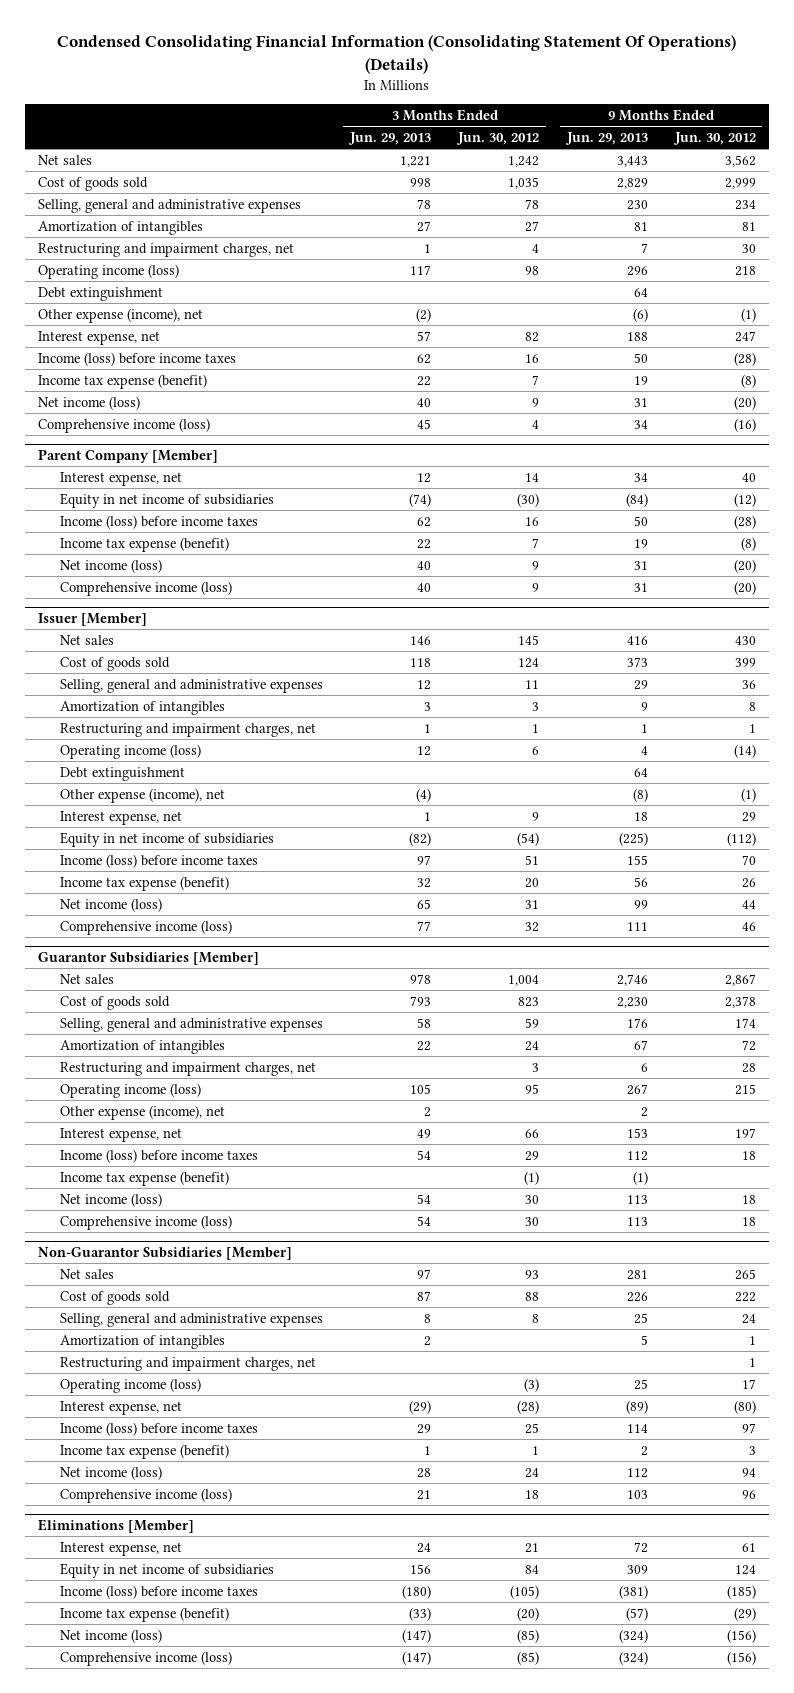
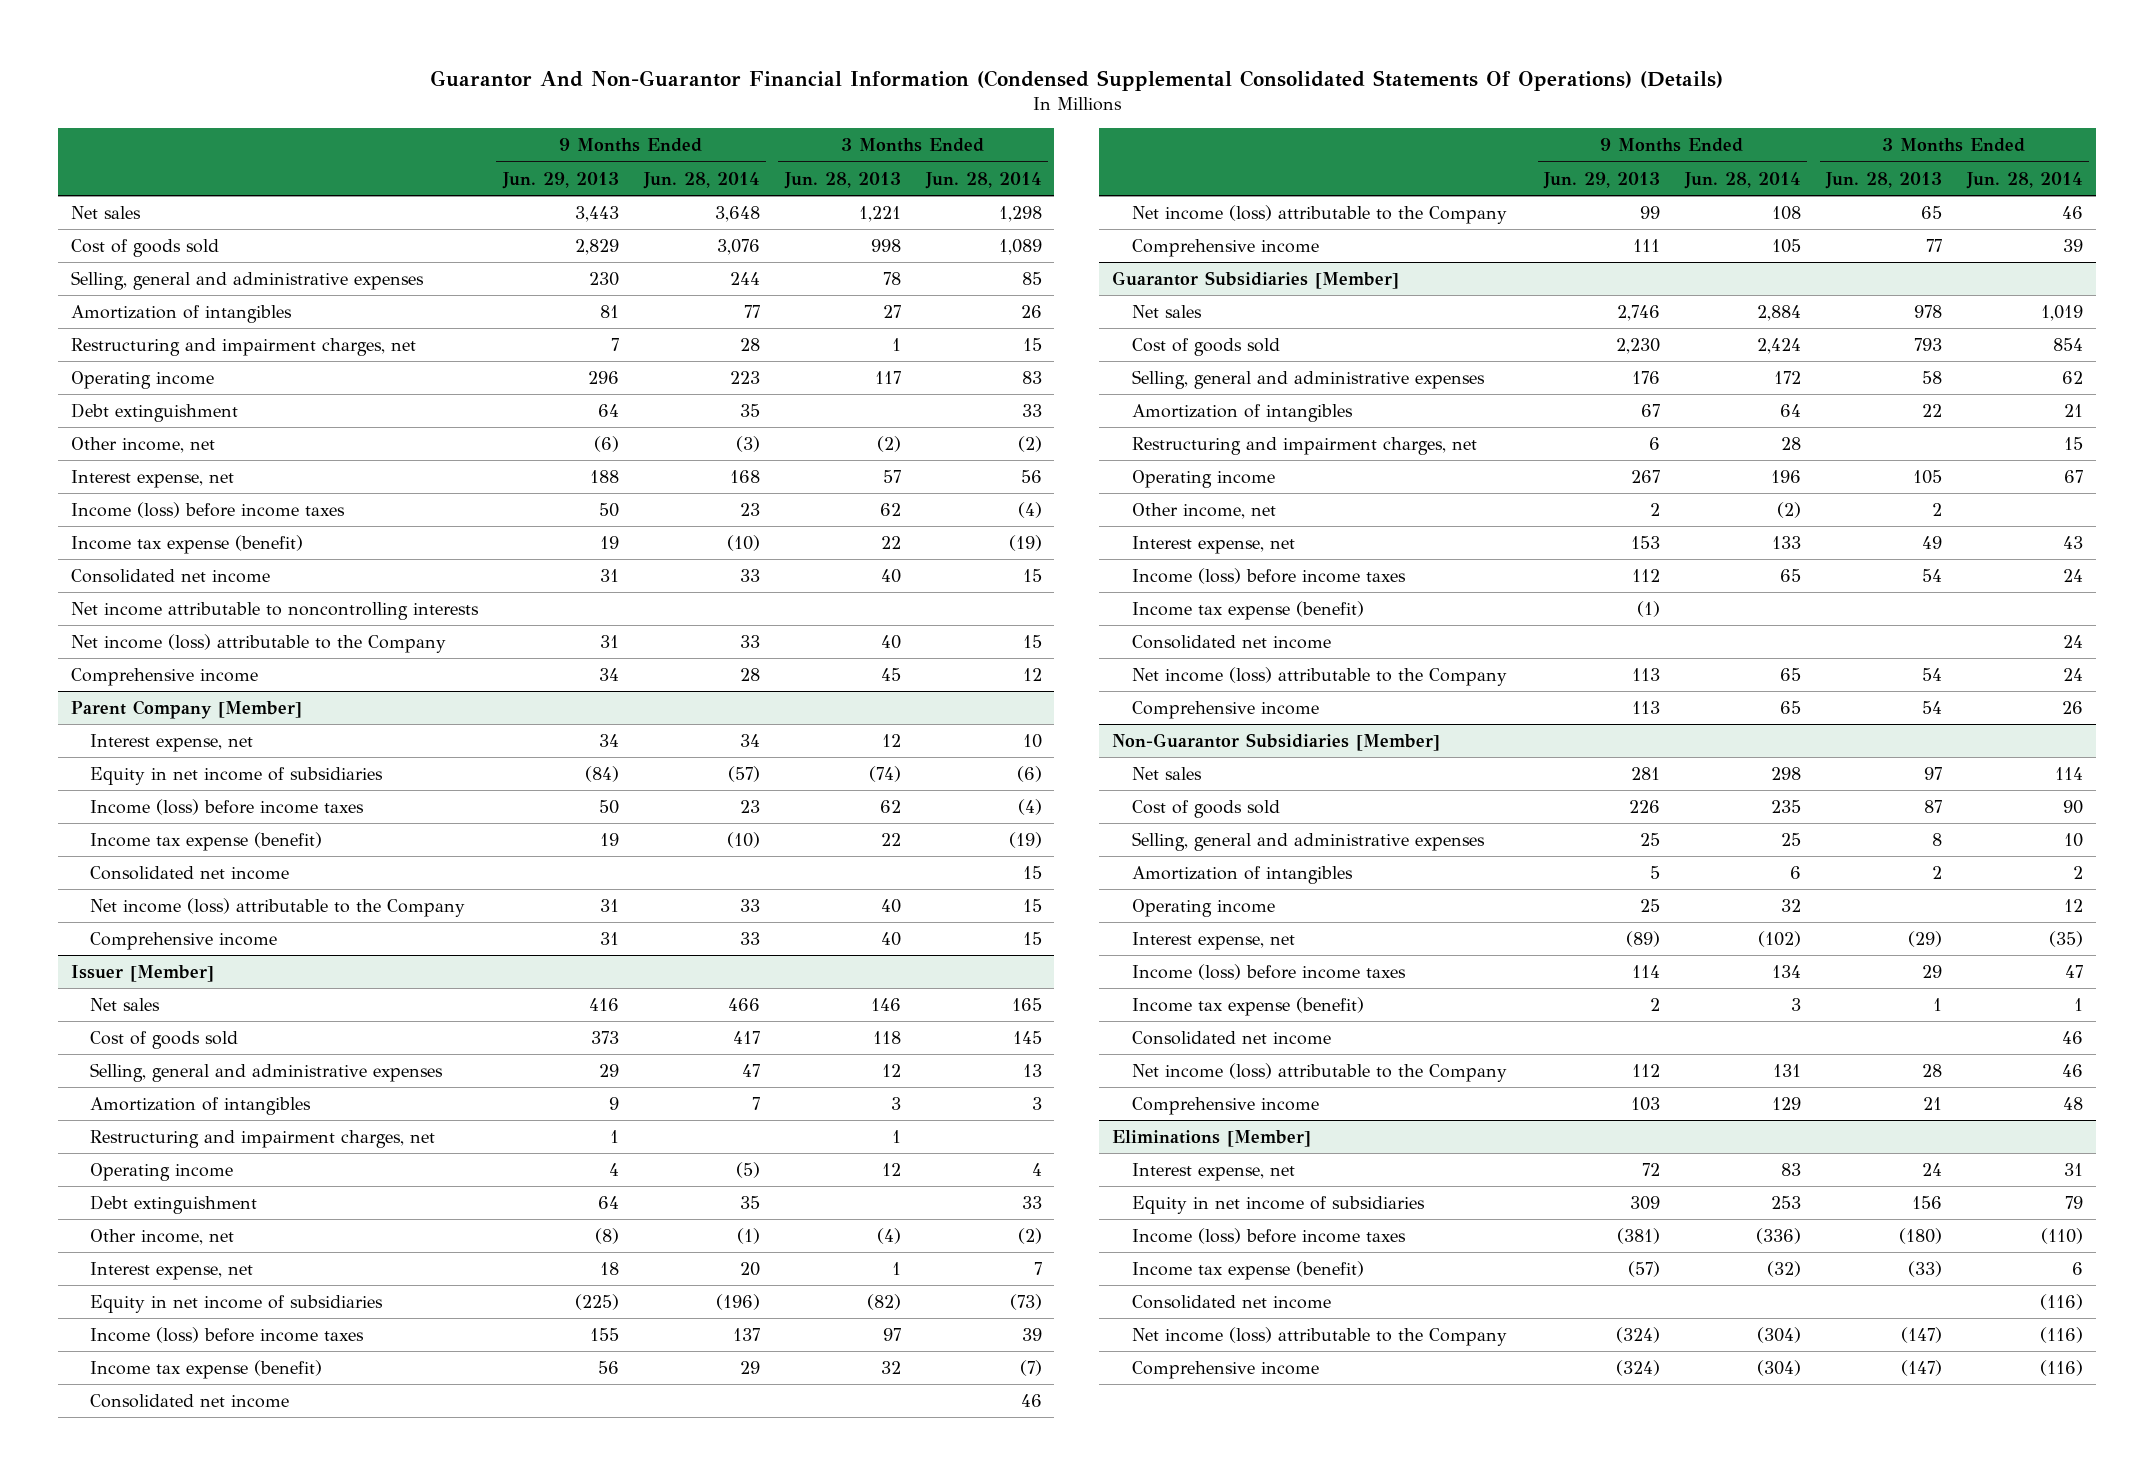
- Condensed Consolidating Financial Information (Consolidating Statement Of Operations) (Details)
+ Guarantor And Non-Guarantor Financial Information (Condensed Supplemental Consolidated Statements Of Operations) (Details)
- | 3 Months Ended Jun. 29, 2013 | 3 Months Ended Jun. 30, 2012 | 9 Months Ended Jun. 29, 2013 | 9 Months Ended Jun. 30, 2012
+ | 9 Months Ended Jun. 29, 2013 | 9 Months Ended Jun. 28, 2014 | 3 Months Ended Jun. 28, 2013 | 3 Months Ended Jun. 28, 2014
- Operating income (loss) | 117 | 98 | 296 | 218
+ Operating income | 296 | 223 | 117 | 83
- Other expense (income), net | (2) | | (6) | (1)
+ Other income, net | (6) | (3) | (2) | (2)
- Net income (loss) | 40 | 9 | 31 | (20)
- Comprehensive income (loss) | 45 | 4 | 34 | (16)
+ Consolidated net income | 31 | 33 | 40 | 15
+ Net income attributable to noncontrolling interests
+ Net income (loss) attributable to the Company | 31 | 33 | 40 | 15
+ Comprehensive income | 34 | 28 | 45 | 12
@ Parent Company [Member]
- Net income (loss) | 40 | 9 | 31 | (20)
- Comprehensive income (loss) | 40 | 9 | 31 | (20)
+ Consolidated net income | | | | 15
+ Net income (loss) attributable to the Company | 31 | 33 | 40 | 15
+ Comprehensive income | 31 | 33 | 40 | 15
@ Issuer [Member]
- Operating income (loss) | 12 | 6 | 4 | (14)
+ Operating income | 4 | (5) | 12 | 4
- Other expense (income), net | (4) | | (8) | (1)
+ Other income, net | (8) | (1) | (4) | (2)
- Net income (loss) | 65 | 31 | 99 | 44
- Comprehensive income (loss) | 77 | 32 | 111 | 46
+ Consolidated net income | | | | 46
+ Net income (loss) attributable to the Company | 99 | 108 | 65 | 46
+ Comprehensive income | 111 | 105 | 77 | 39
@ Guarantor Subsidiaries [Member]
- Operating income (loss) | 105 | 95 | 267 | 215
- Other expense (income), net | 2 | | 2 |
+ Operating income | 267 | 196 | 105 | 67
+ Other income, net | 2 | (2) | 2 |
- Net income (loss) | 54 | 30 | 113 | 18
- Comprehensive income (loss) | 54 | 30 | 113 | 18
+ Consolidated net income | | | | 24
+ Net income (loss) attributable to the Company | 113 | 65 | 54 | 24
+ Comprehensive income | 113 | 65 | 54 | 26
@ Non-Guarantor Subsidiaries [Member]
- Restructuring and impairment charges, net | | | | 1
- Operating income (loss) | | (3) | 25 | 17
+ Operating income | 25 | 32 | | 12
- Net income (loss) | 28 | 24 | 112 | 94
- Comprehensive income (loss) | 21 | 18 | 103 | 96
+ Consolidated net income | | | | 46
+ Net income (loss) attributable to the Company | 112 | 131 | 28 | 46
+ Comprehensive income | 103 | 129 | 21 | 48
@ Eliminations [Member]
- Net income (loss) | (147) | (85) | (324) | (156)
- Comprehensive income (loss) | (147) | (85) | (324) | (156)
+ Consolidated net income | | | | (116)
+ Net income (loss) attributable to the Company | (324) | (304) | (147) | (116)
+ Comprehensive income | (324) | (304) | (147) | (116)

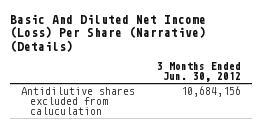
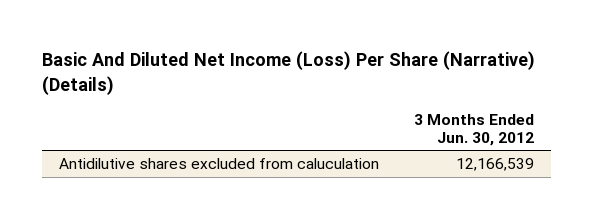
- Antidilutive shares excluded from caluculation | 10,684,156
+ Antidilutive shares excluded from caluculation | 12,166,539

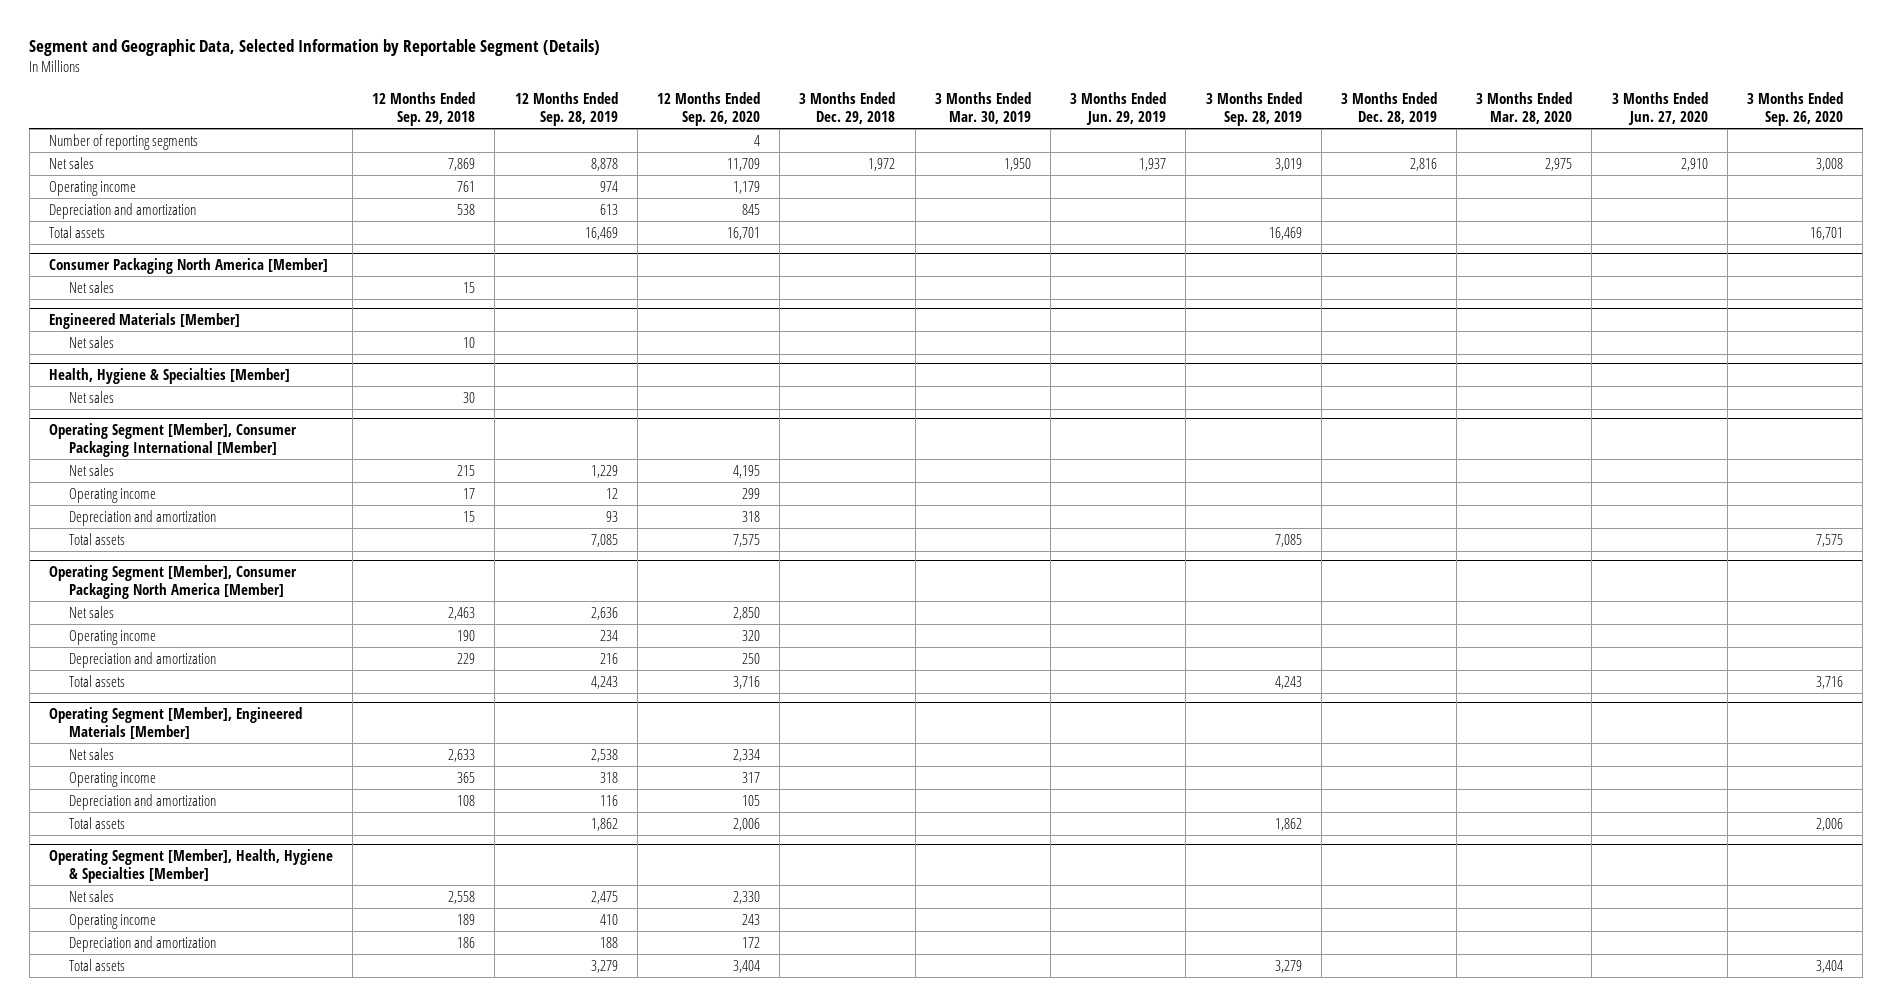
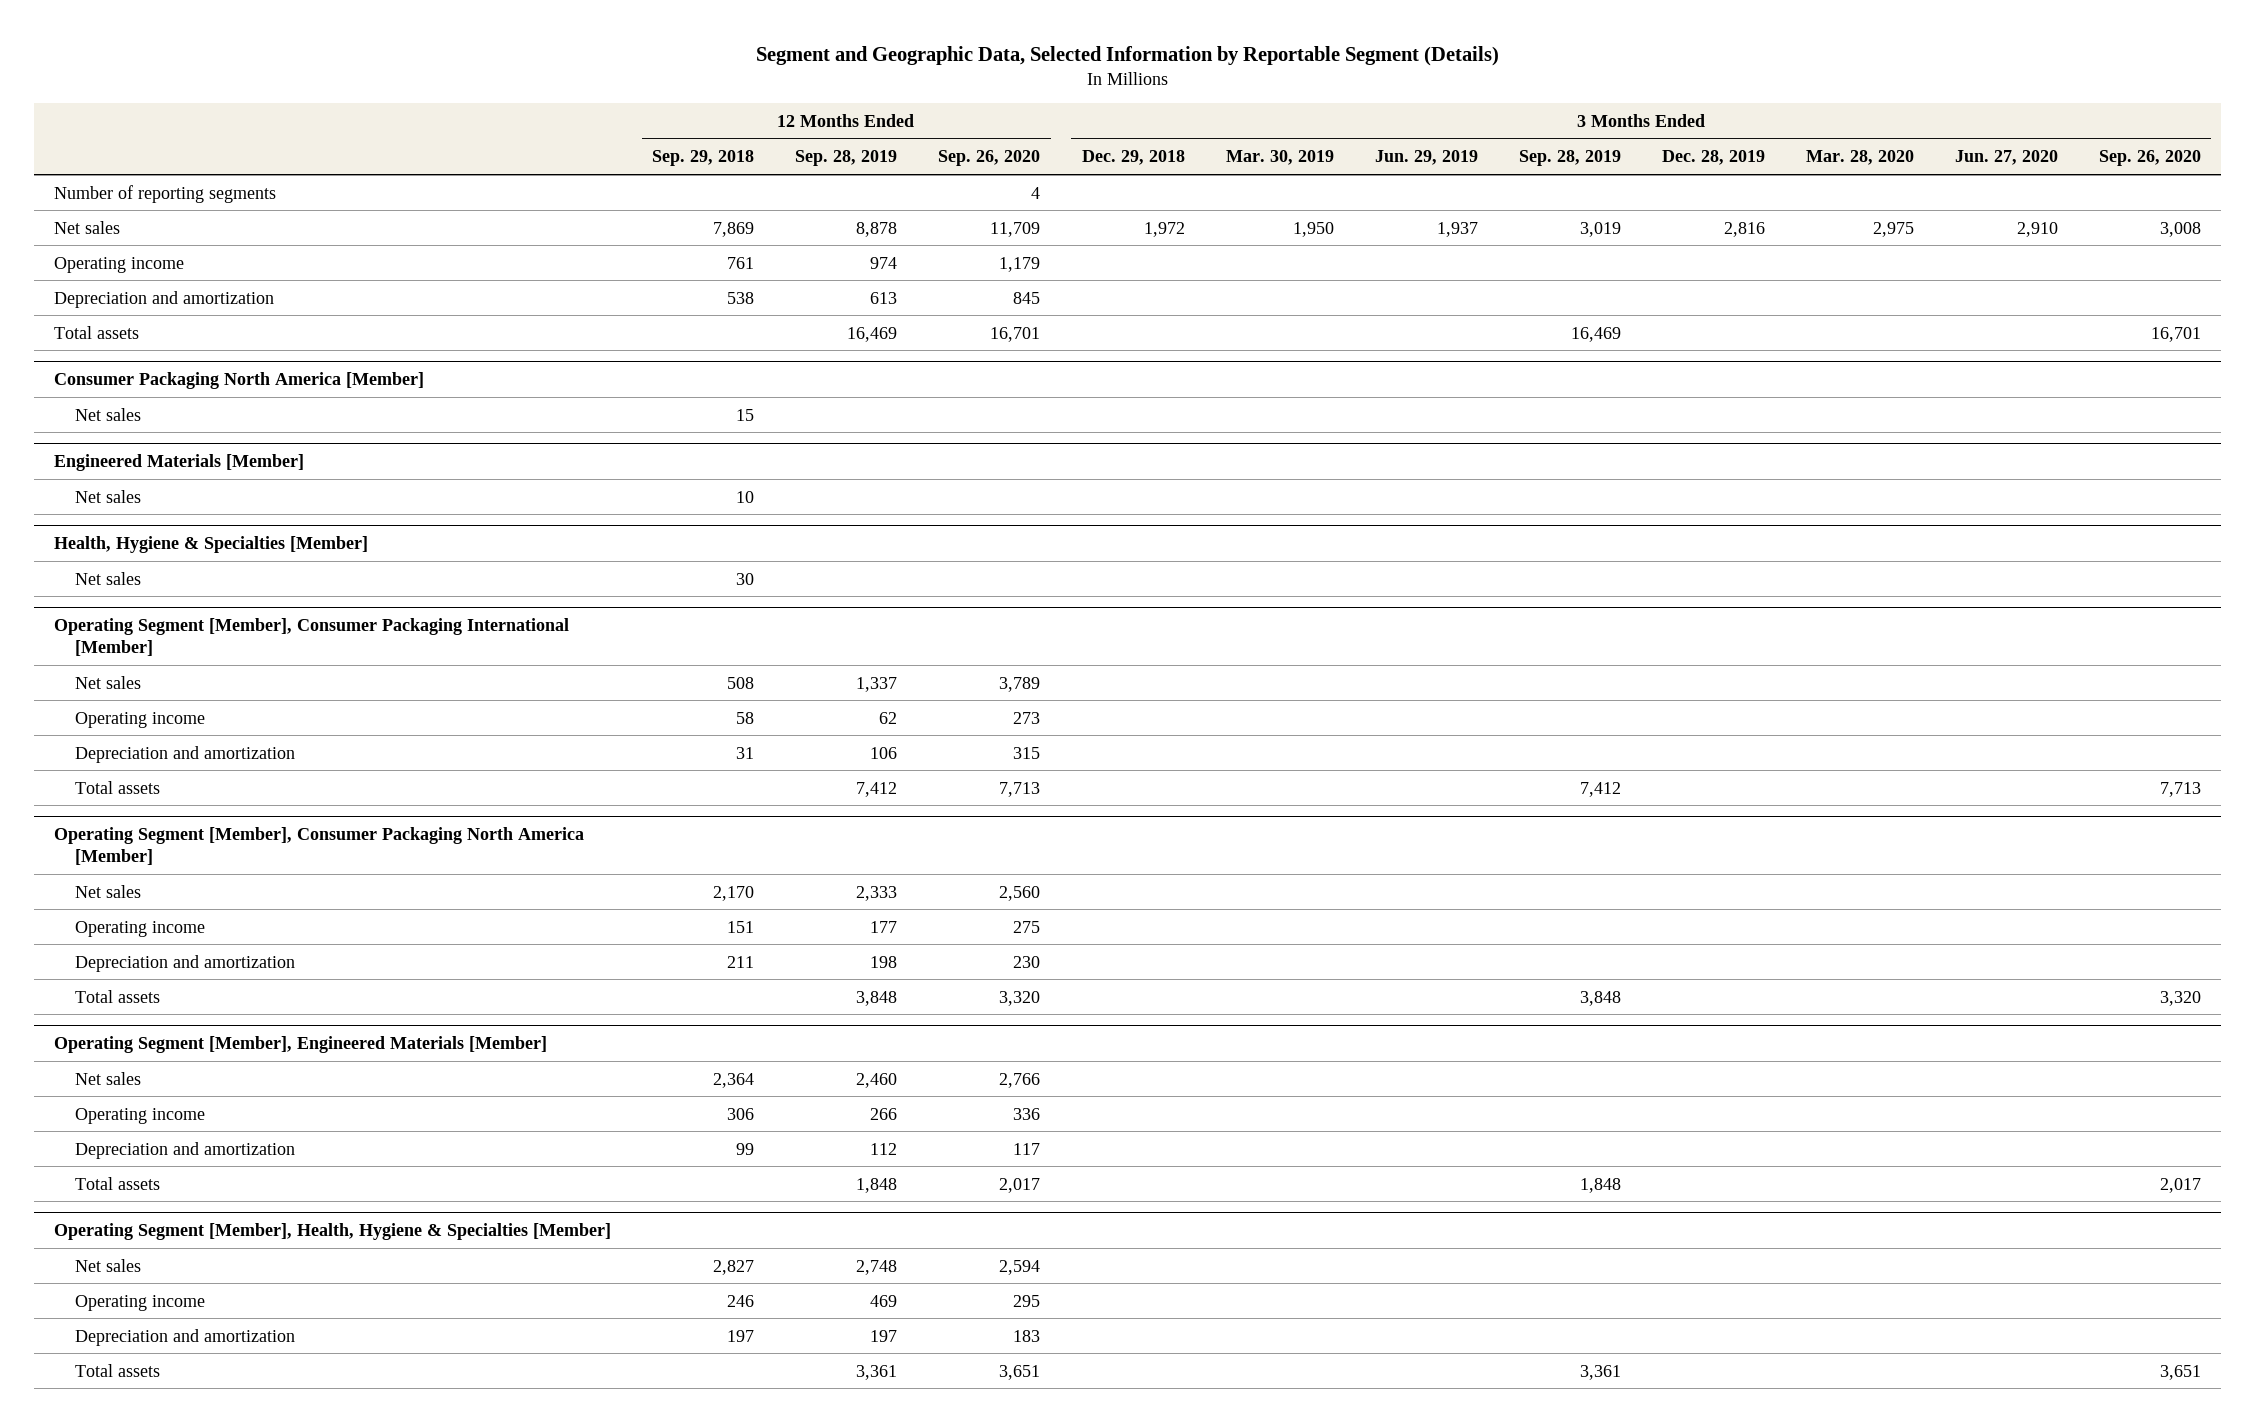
@ Operating Segment [Member], Consumer Packaging International [Member]
- Net sales | 215 | 1,229 | 4,195 | | | | | | | |
- Operating income | 17 | 12 | 299 | | | | | | | |
- Depreciation and amortization | 15 | 93 | 318 | | | | | | | |
- Total assets | | 7,085 | 7,575 | | | | 7,085 | | | | 7,575
+ Net sales | 508 | 1,337 | 3,789 | | | | | | | |
+ Operating income | 58 | 62 | 273 | | | | | | | |
+ Depreciation and amortization | 31 | 106 | 315 | | | | | | | |
+ Total assets | | 7,412 | 7,713 | | | | 7,412 | | | | 7,713
@ Operating Segment [Member], Consumer Packaging North America [Member]
- Net sales | 2,463 | 2,636 | 2,850 | | | | | | | |
- Operating income | 190 | 234 | 320 | | | | | | | |
- Depreciation and amortization | 229 | 216 | 250 | | | | | | | |
- Total assets | | 4,243 | 3,716 | | | | 4,243 | | | | 3,716
+ Net sales | 2,170 | 2,333 | 2,560 | | | | | | | |
+ Operating income | 151 | 177 | 275 | | | | | | | |
+ Depreciation and amortization | 211 | 198 | 230 | | | | | | | |
+ Total assets | | 3,848 | 3,320 | | | | 3,848 | | | | 3,320
@ Operating Segment [Member], Engineered Materials [Member]
- Net sales | 2,633 | 2,538 | 2,334 | | | | | | | |
- Operating income | 365 | 318 | 317 | | | | | | | |
- Depreciation and amortization | 108 | 116 | 105 | | | | | | | |
- Total assets | | 1,862 | 2,006 | | | | 1,862 | | | | 2,006
+ Net sales | 2,364 | 2,460 | 2,766 | | | | | | | |
+ Operating income | 306 | 266 | 336 | | | | | | | |
+ Depreciation and amortization | 99 | 112 | 117 | | | | | | | |
+ Total assets | | 1,848 | 2,017 | | | | 1,848 | | | | 2,017
@ Operating Segment [Member], Health, Hygiene & Specialties [Member]
- Net sales | 2,558 | 2,475 | 2,330 | | | | | | | |
- Operating income | 189 | 410 | 243 | | | | | | | |
- Depreciation and amortization | 186 | 188 | 172 | | | | | | | |
- Total assets | | 3,279 | 3,404 | | | | 3,279 | | | | 3,404
+ Net sales | 2,827 | 2,748 | 2,594 | | | | | | | |
+ Operating income | 246 | 469 | 295 | | | | | | | |
+ Depreciation and amortization | 197 | 197 | 183 | | | | | | | |
+ Total assets | | 3,361 | 3,651 | | | | 3,361 | | | | 3,651

